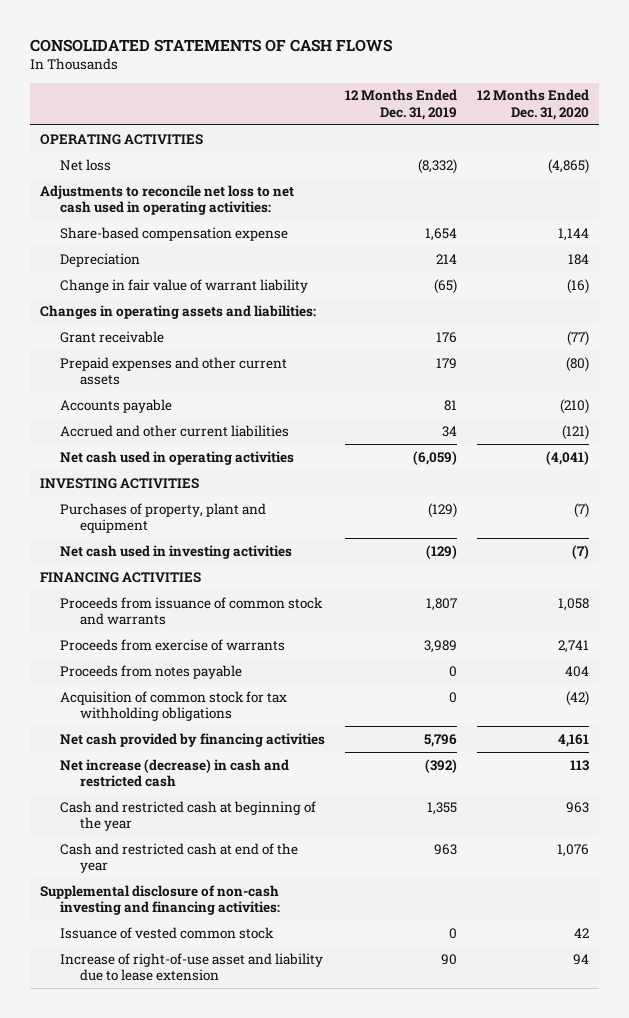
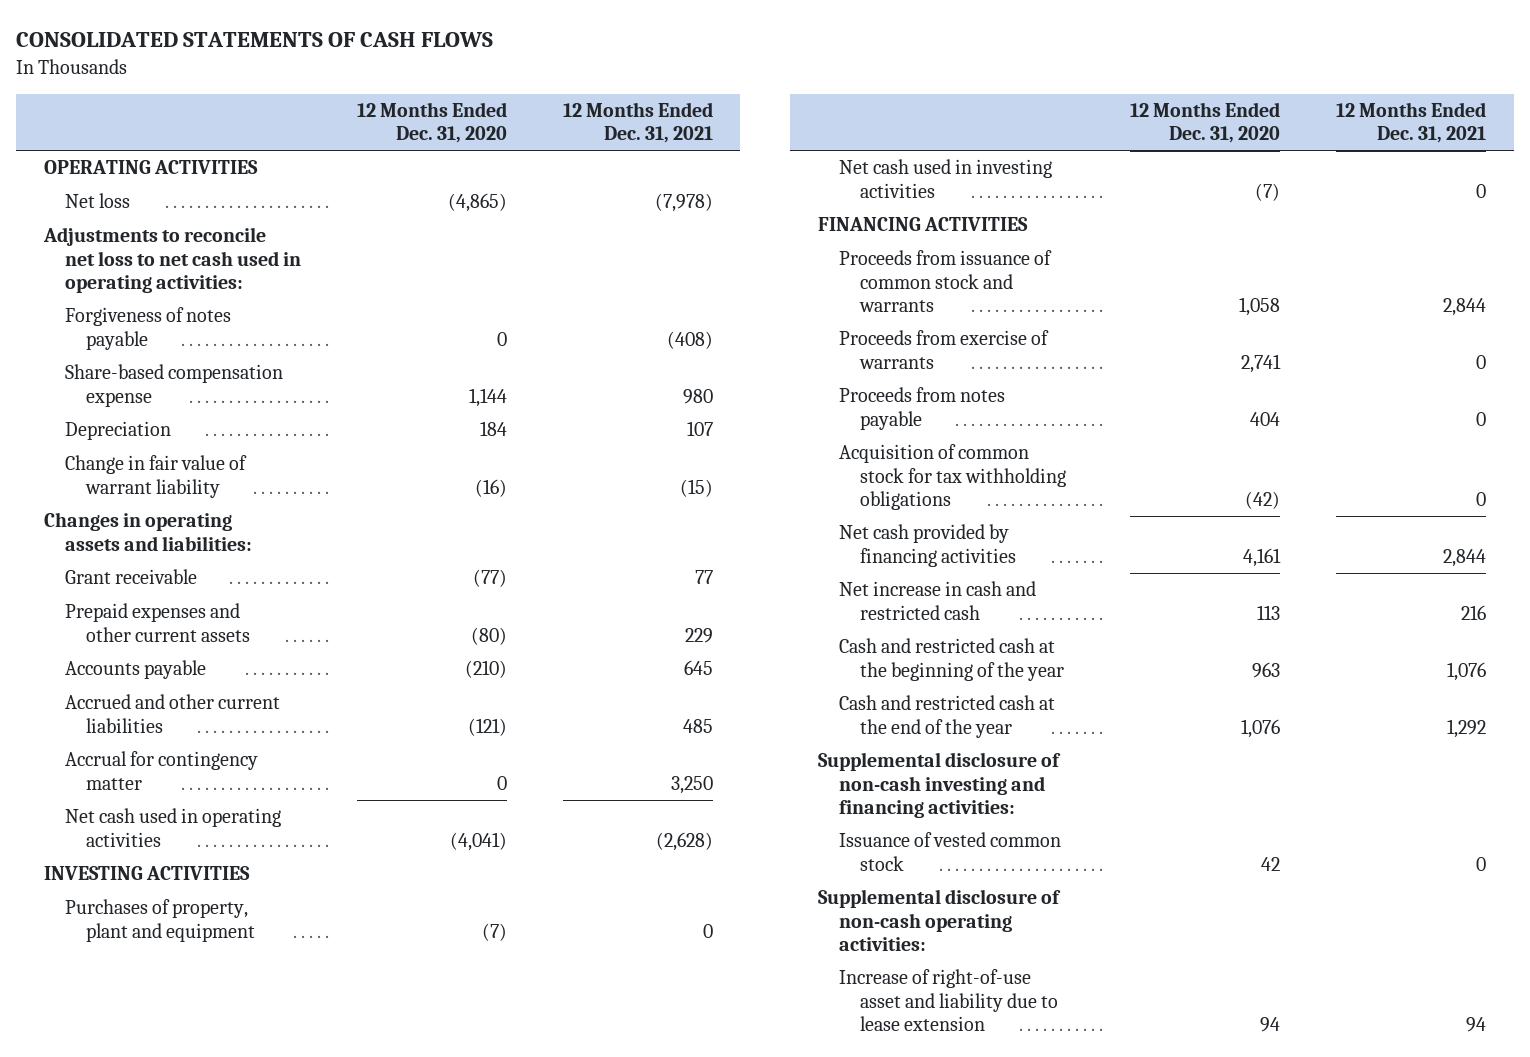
- | 12 Months Ended Dec. 31, 2019 | 12 Months Ended Dec. 31, 2020
+ | 12 Months Ended Dec. 31, 2020 | 12 Months Ended Dec. 31, 2021
+ Forgiveness of notes payable | 0 | (408)
+ Accrual for contingency matter | 0 | 3,250
- Net increase (decrease) in cash and restricted cash | (392) | 113
- Cash and restricted cash at beginning of the year | 1,355 | 963
- Cash and restricted cash at end of the year | 963 | 1,076
+ Net increase in cash and restricted cash | 113 | 216
+ Cash and restricted cash at the beginning of the year | 963 | 1,076
+ Cash and restricted cash at the end of the year | 1,076 | 1,292
+ Supplemental disclosure of non-cash operating activities:

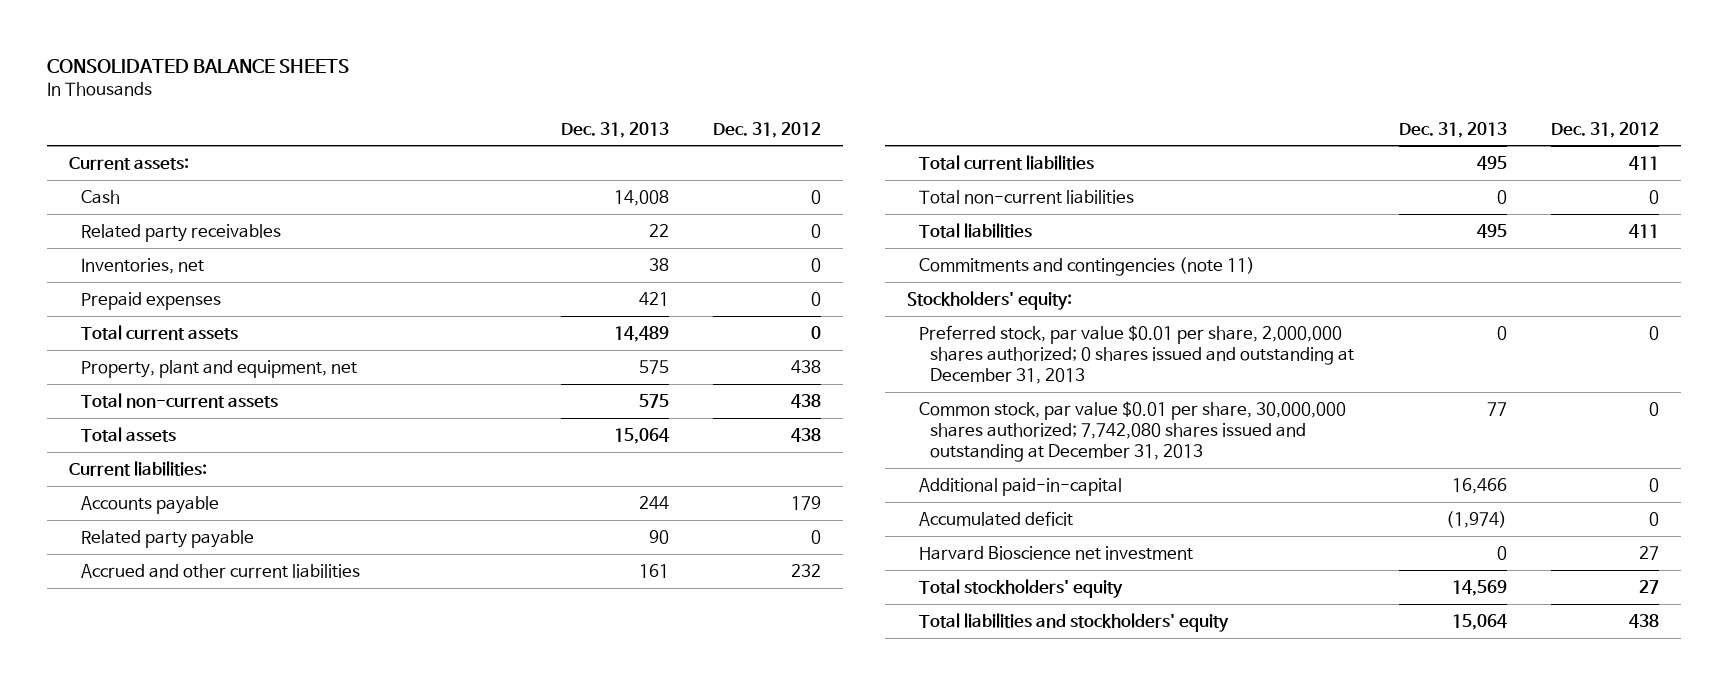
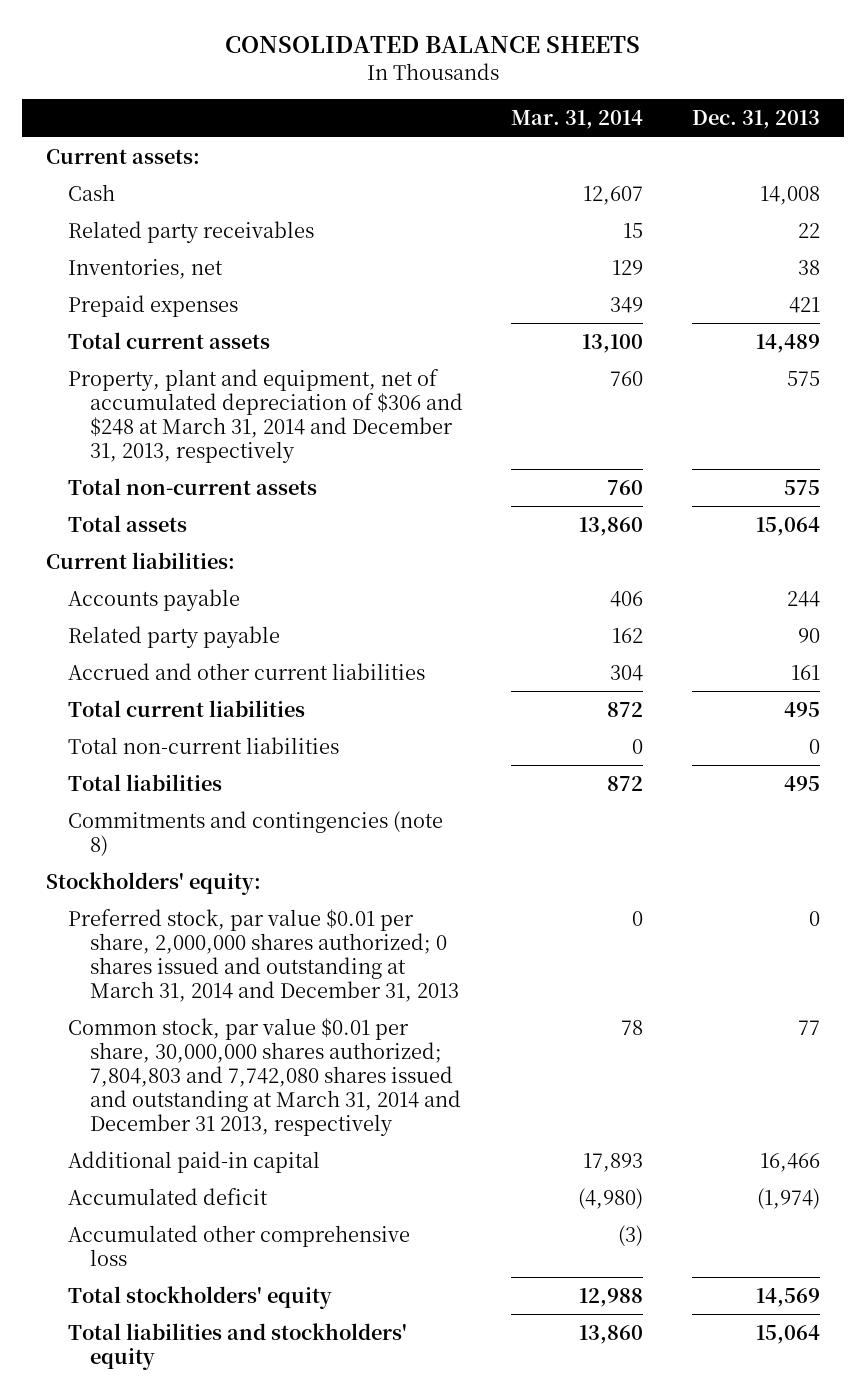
- | Dec. 31, 2013 | Dec. 31, 2012
+ | Mar. 31, 2014 | Dec. 31, 2013
- Property, plant and equipment, net | 575 | 438
+ Property, plant and equipment, net of accumulated depreciation of $306 and $248 at March 31, 2014 and December 31, 2013, respectively | 760 | 575
- Commitments and contingencies (note 11)
+ Commitments and contingencies (note 8)
- Preferred stock, par value $0.01 per share, 2,000,000 shares authorized; 0 shares issued and outstanding at December 31, 2013 | 0 | 0
- Common stock, par value $0.01 per share, 30,000,000 shares authorized; 7,742,080 shares issued and outstanding at December 31, 2013 | 77 | 0
- Additional paid-in-capital | 16,466 | 0
+ Preferred stock, par value $0.01 per share, 2,000,000 shares authorized; 0 shares issued and outstanding at March 31, 2014 and December 31, 2013 | 0 | 0
+ Common stock, par value $0.01 per share, 30,000,000 shares authorized; 7,804,803 and 7,742,080 shares issued and outstanding at March 31, 2014 and December 31 2013, respectively | 78 | 77
+ Additional paid-in capital | 17,893 | 16,466
- Harvard Bioscience net investment | 0 | 27
+ Accumulated other comprehensive loss | (3) |

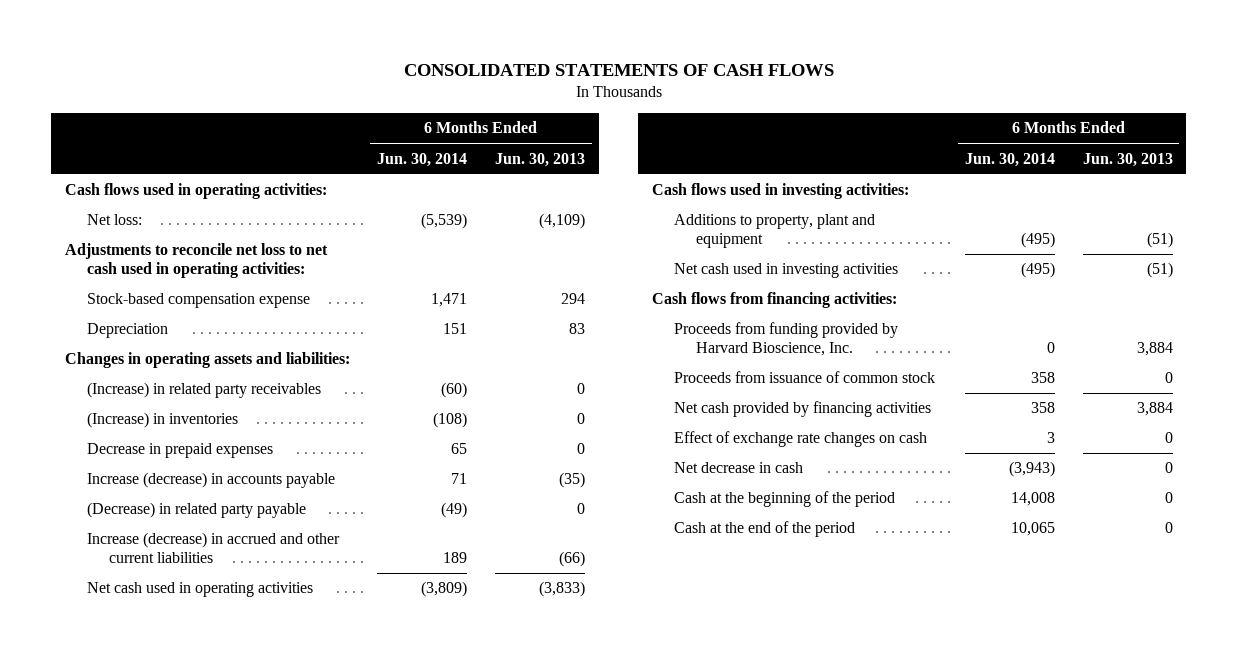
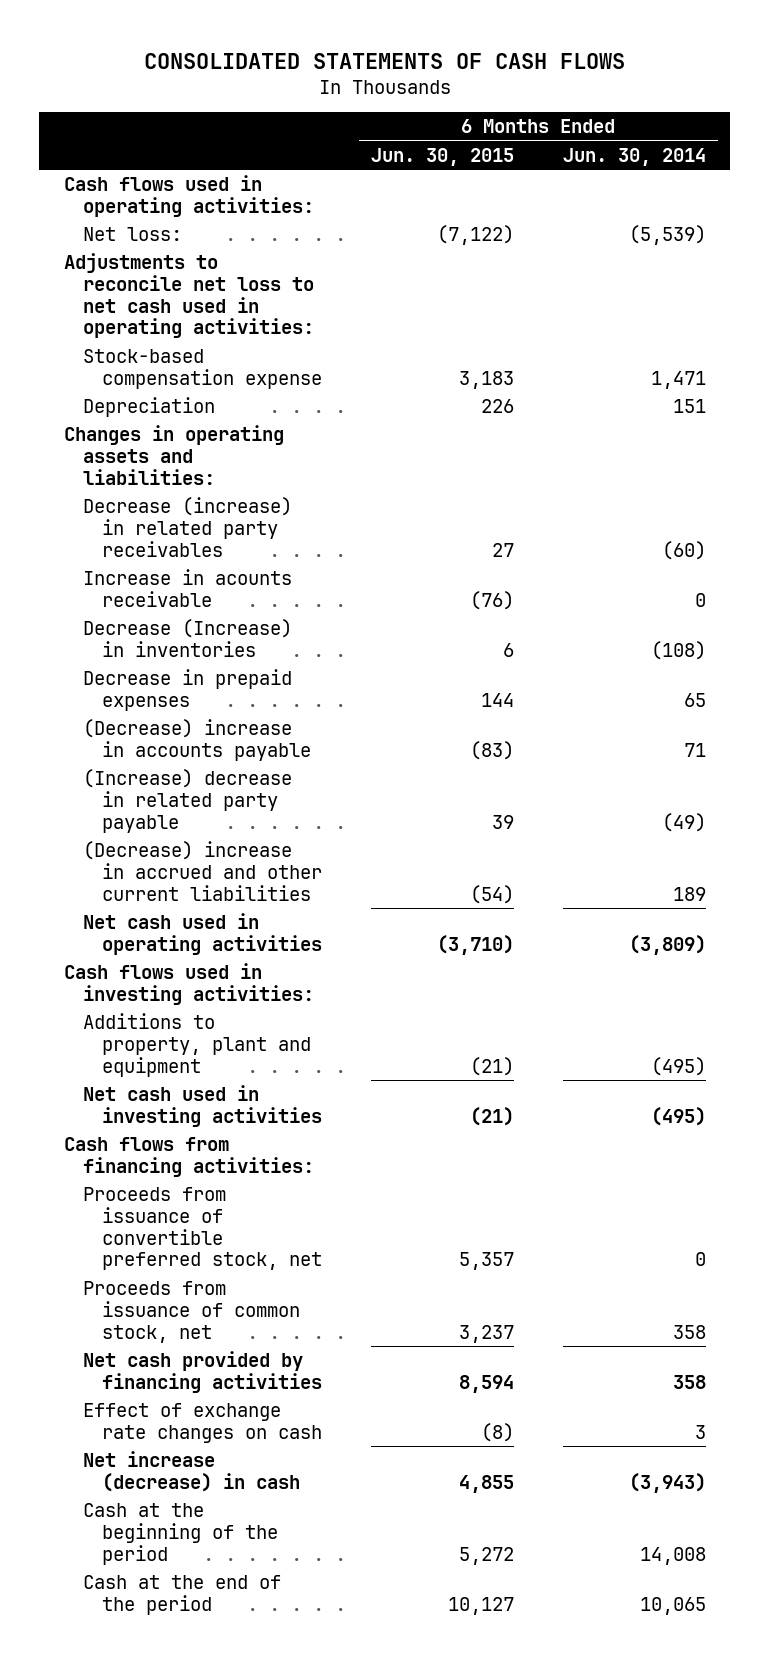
- | 6 Months Ended Jun. 30, 2014 | 6 Months Ended Jun. 30, 2013
+ | 6 Months Ended Jun. 30, 2015 | 6 Months Ended Jun. 30, 2014
- (Increase) in related party receivables | (60) | 0
- (Increase) in inventories | (108) | 0
+ Decrease (increase) in related party receivables | 27 | (60)
+ Increase in acounts receivable | (76) | 0
+ Decrease (Increase) in inventories | 6 | (108)
- Increase (decrease) in accounts payable | 71 | (35)
- (Decrease) in related party payable | (49) | 0
- Increase (decrease) in accrued and other current liabilities | 189 | (66)
+ (Decrease) increase in accounts payable | (83) | 71
+ (Increase) decrease in related party payable | 39 | (49)
+ (Decrease) increase in accrued and other current liabilities | (54) | 189
- Proceeds from funding provided by Harvard Bioscience, Inc. | 0 | 3,884
- Proceeds from issuance of common stock | 358 | 0
+ Proceeds from issuance of convertible preferred stock, net | 5,357 | 0
+ Proceeds from issuance of common stock, net | 3,237 | 358
- Net decrease in cash | (3,943) | 0
+ Net increase (decrease) in cash | 4,855 | (3,943)

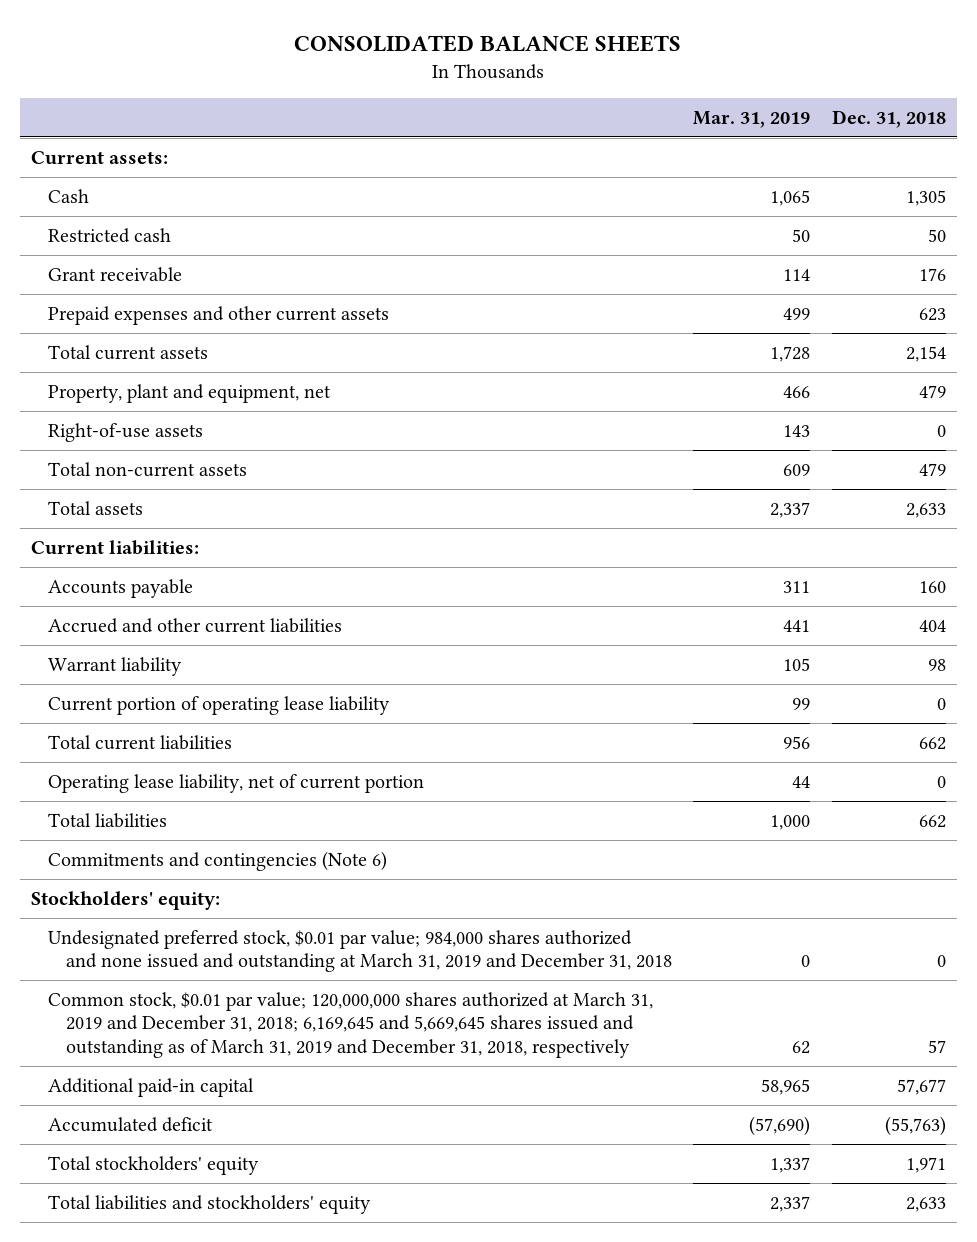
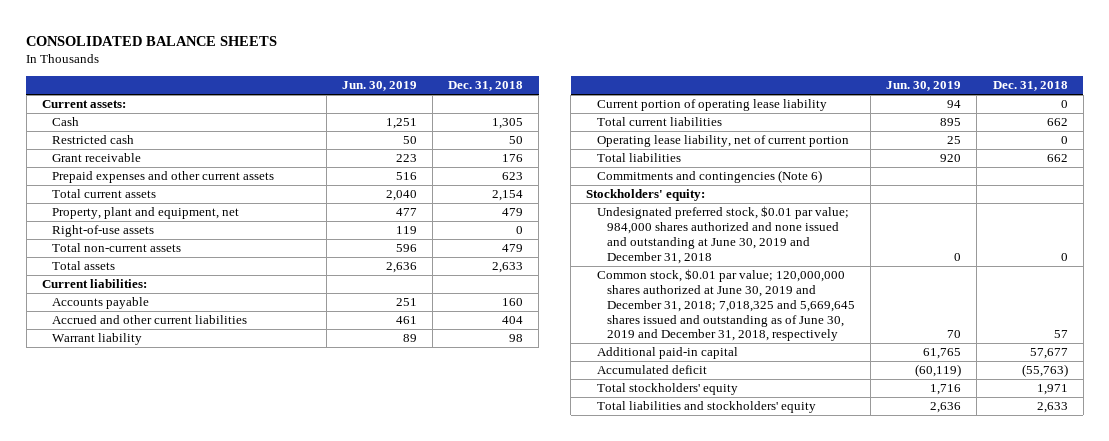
- | Mar. 31, 2019 | Dec. 31, 2018
+ | Jun. 30, 2019 | Dec. 31, 2018
- Undesignated preferred stock, $0.01 par value; 984,000 shares authorized and none issued and outstanding at March 31, 2019 and December 31, 2018 | 0 | 0
- Common stock, $0.01 par value; 120,000,000 shares authorized at March 31, 2019 and December 31, 2018; 6,169,645 and 5,669,645 shares issued and outstanding as of March 31, 2019 and December 31, 2018, respectively | 62 | 57
+ Undesignated preferred stock, $0.01 par value; 984,000 shares authorized and none issued and outstanding at June 30, 2019 and December 31, 2018 | 0 | 0
+ Common stock, $0.01 par value; 120,000,000 shares authorized at June 30, 2019 and December 31, 2018; 7,018,325 and 5,669,645 shares issued and outstanding as of June 30, 2019 and December 31, 2018, respectively | 70 | 57

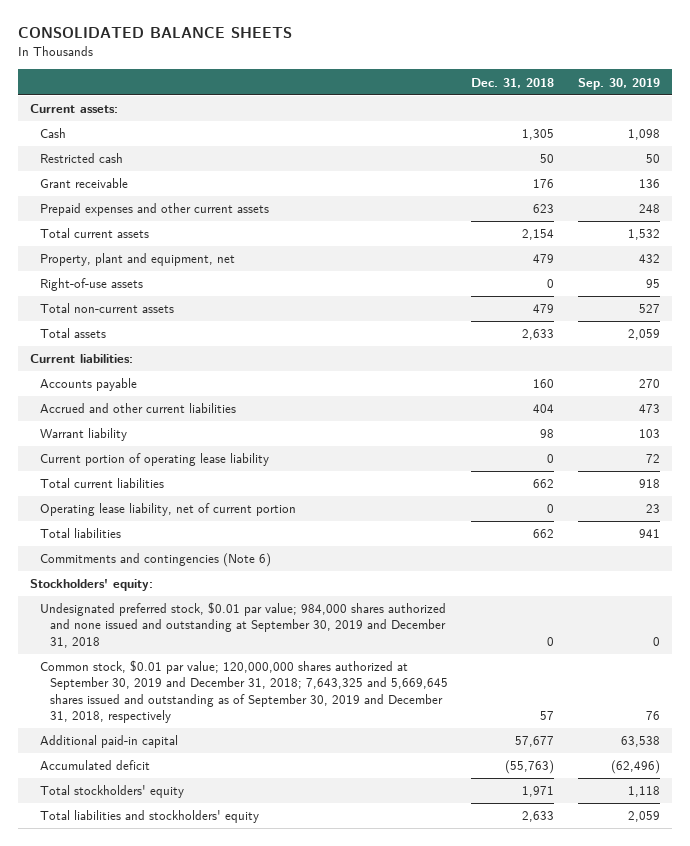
- | Jun. 30, 2019 | Dec. 31, 2018
+ | Dec. 31, 2018 | Sep. 30, 2019
- Undesignated preferred stock, $0.01 par value; 984,000 shares authorized and none issued and outstanding at June 30, 2019 and December 31, 2018 | 0 | 0
- Common stock, $0.01 par value; 120,000,000 shares authorized at June 30, 2019 and December 31, 2018; 7,018,325 and 5,669,645 shares issued and outstanding as of June 30, 2019 and December 31, 2018, respectively | 70 | 57
+ Undesignated preferred stock, $0.01 par value; 984,000 shares authorized and none issued and outstanding at September 30, 2019 and December 31, 2018 | 0 | 0
+ Common stock, $0.01 par value; 120,000,000 shares authorized at September 30, 2019 and December 31, 2018; 7,643,325 and 5,669,645 shares issued and outstanding as of September 30, 2019 and December 31, 2018, respectively | 57 | 76

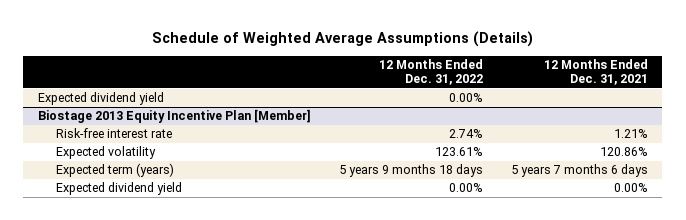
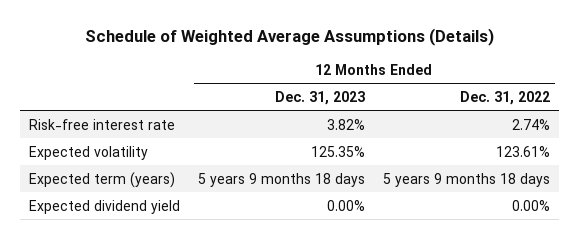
- | 12 Months Ended Dec. 31, 2022 | 12 Months Ended Dec. 31, 2021
+ | 12 Months Ended Dec. 31, 2023 | 12 Months Ended Dec. 31, 2022
- Expected dividend yield | 0.00% |
- Biostage 2013 Equity Incentive Plan [Member]

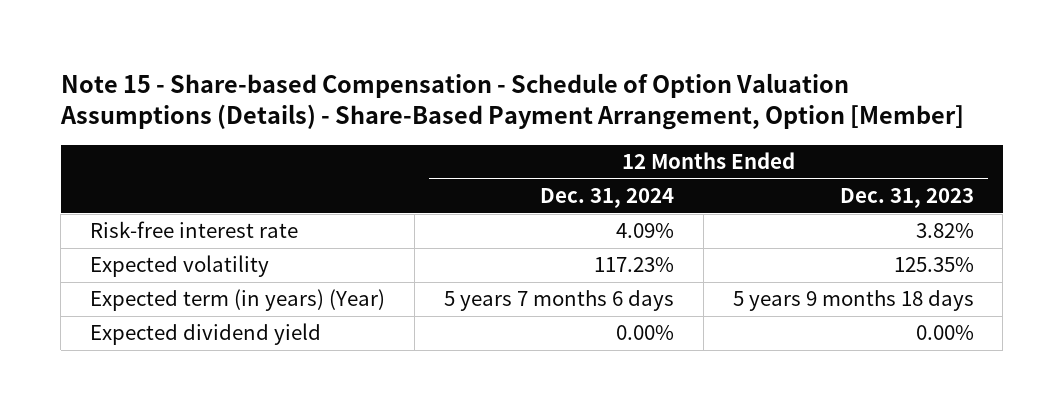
- Schedule of Weighted Average Assumptions (Details)
+ Note 15 - Share-based Compensation - Schedule of Option Valuation Assumptions (Details) - Share-Based Payment Arrangement, Option [Member]
- | 12 Months Ended Dec. 31, 2023 | 12 Months Ended Dec. 31, 2022
+ | 12 Months Ended Dec. 31, 2024 | 12 Months Ended Dec. 31, 2023
- Expected term (years) | 5 years 9 months 18 days | 5 years 9 months 18 days
+ Expected term (in years) (Year) | 5 years 7 months 6 days | 5 years 9 months 18 days

